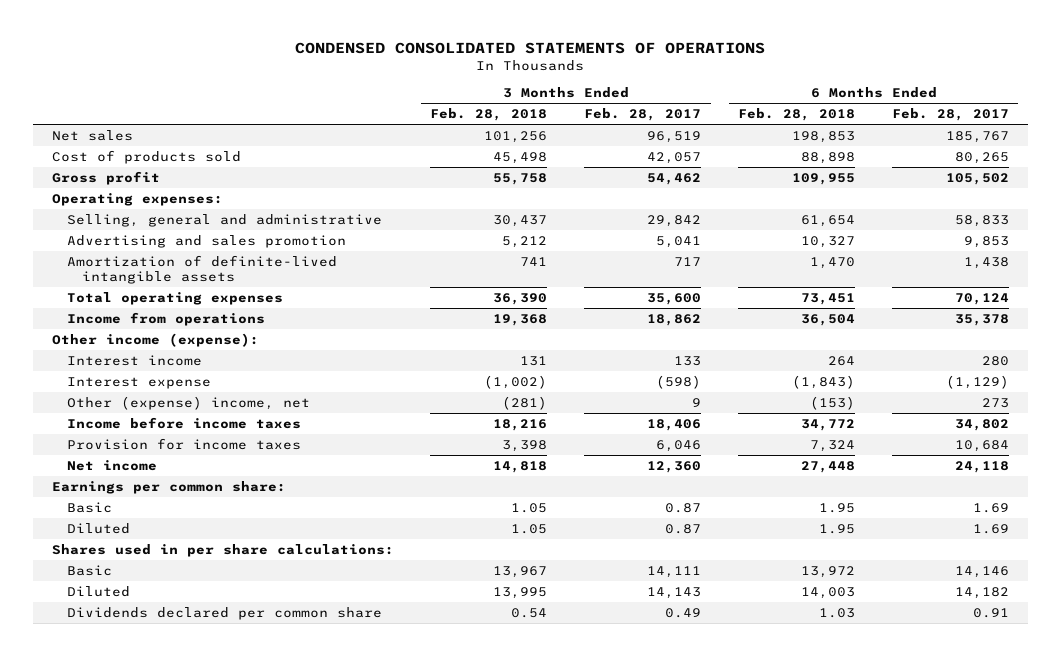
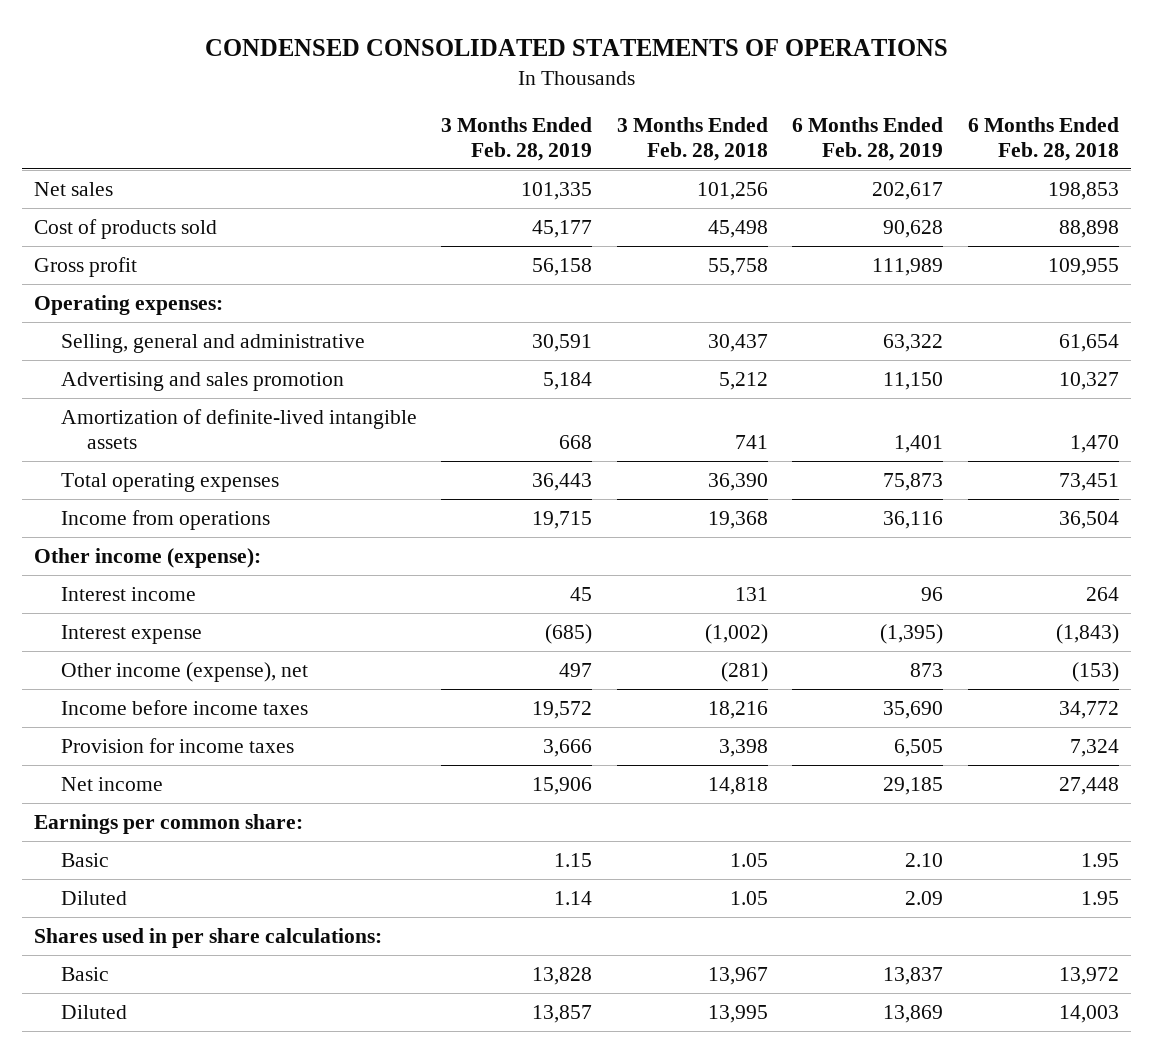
- | 3 Months Ended Feb. 28, 2018 | 3 Months Ended Feb. 28, 2017 | 6 Months Ended Feb. 28, 2018 | 6 Months Ended Feb. 28, 2017
+ | 3 Months Ended Feb. 28, 2019 | 3 Months Ended Feb. 28, 2018 | 6 Months Ended Feb. 28, 2019 | 6 Months Ended Feb. 28, 2018
- Other (expense) income, net | (281) | 9 | (153) | 273
+ Other income (expense), net | 497 | (281) | 873 | (153)
- Dividends declared per common share | 0.54 | 0.49 | 1.03 | 0.91

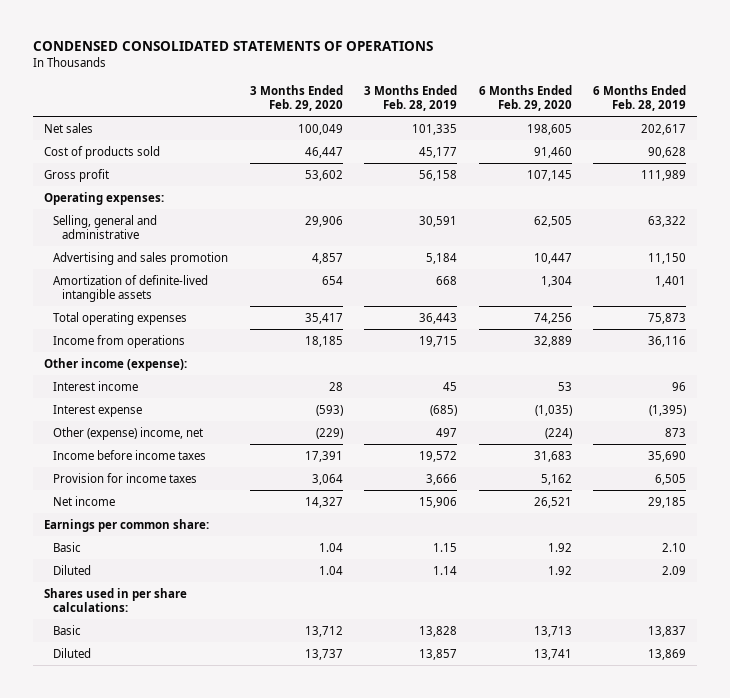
- | 3 Months Ended Feb. 28, 2019 | 3 Months Ended Feb. 28, 2018 | 6 Months Ended Feb. 28, 2019 | 6 Months Ended Feb. 28, 2018
+ | 3 Months Ended Feb. 29, 2020 | 3 Months Ended Feb. 28, 2019 | 6 Months Ended Feb. 29, 2020 | 6 Months Ended Feb. 28, 2019
- Other income (expense), net | 497 | (281) | 873 | (153)
+ Other (expense) income, net | (229) | 497 | (224) | 873

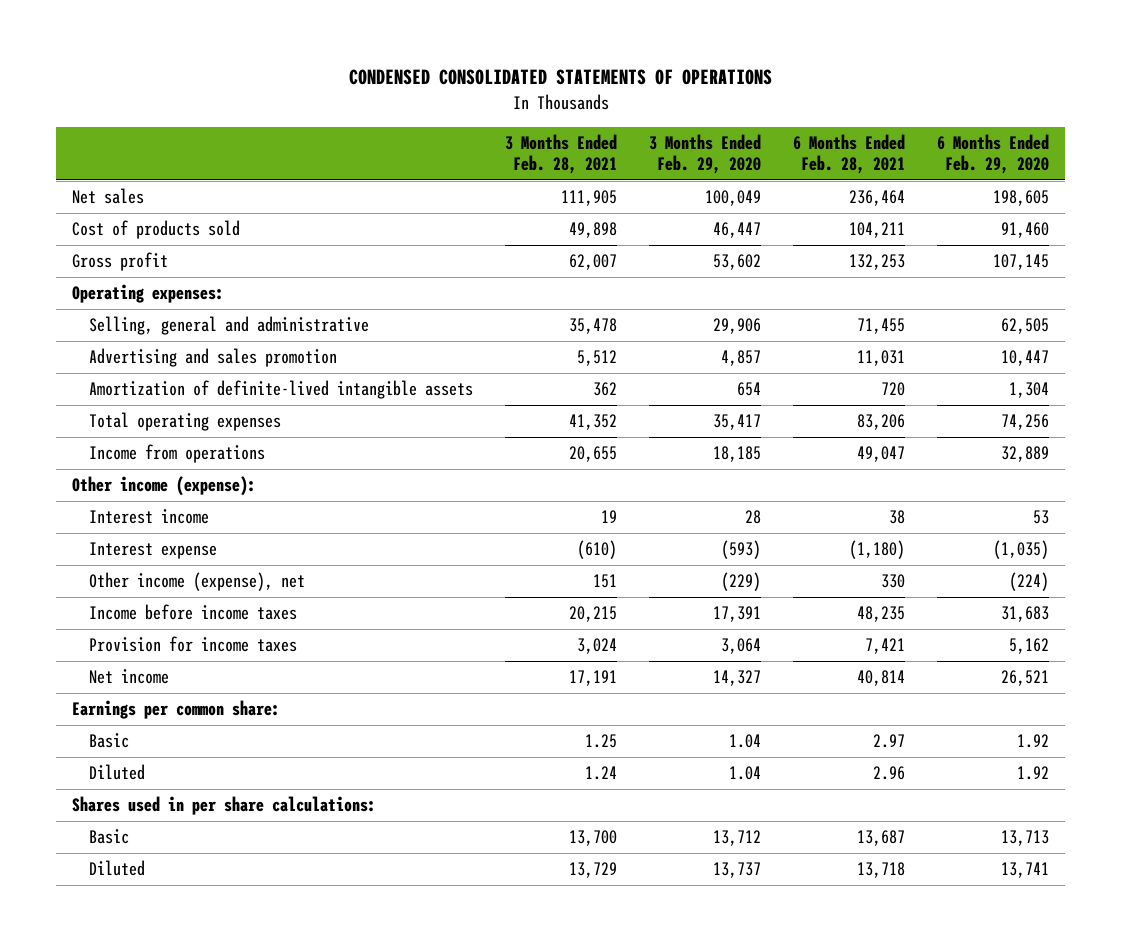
- | 3 Months Ended Feb. 29, 2020 | 3 Months Ended Feb. 28, 2019 | 6 Months Ended Feb. 29, 2020 | 6 Months Ended Feb. 28, 2019
+ | 3 Months Ended Feb. 28, 2021 | 3 Months Ended Feb. 29, 2020 | 6 Months Ended Feb. 28, 2021 | 6 Months Ended Feb. 29, 2020
- Other (expense) income, net | (229) | 497 | (224) | 873
+ Other income (expense), net | 151 | (229) | 330 | (224)

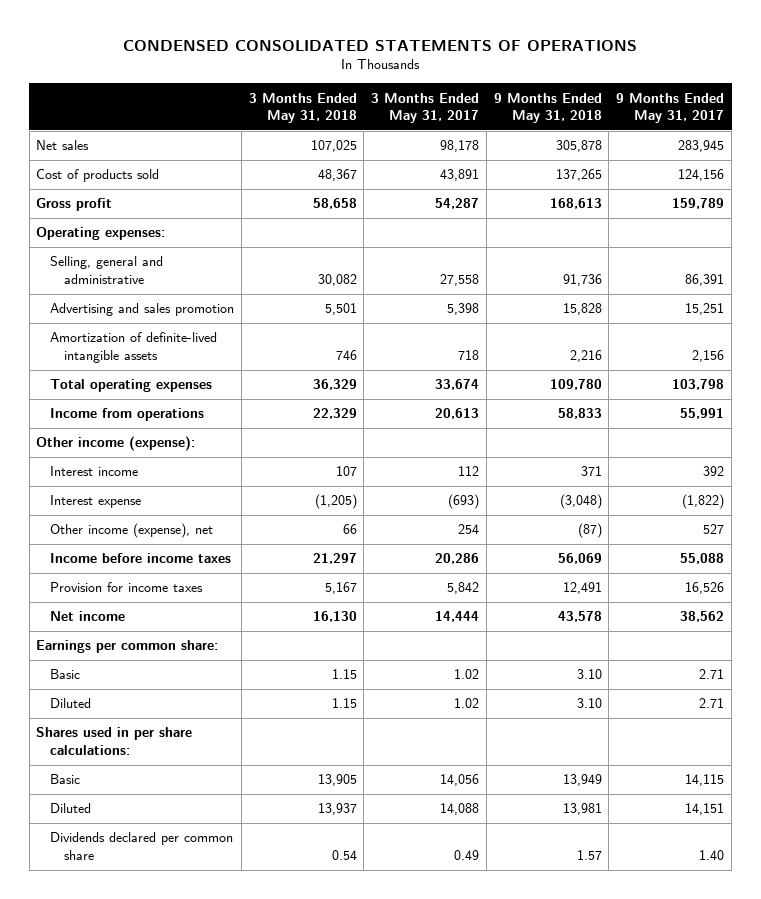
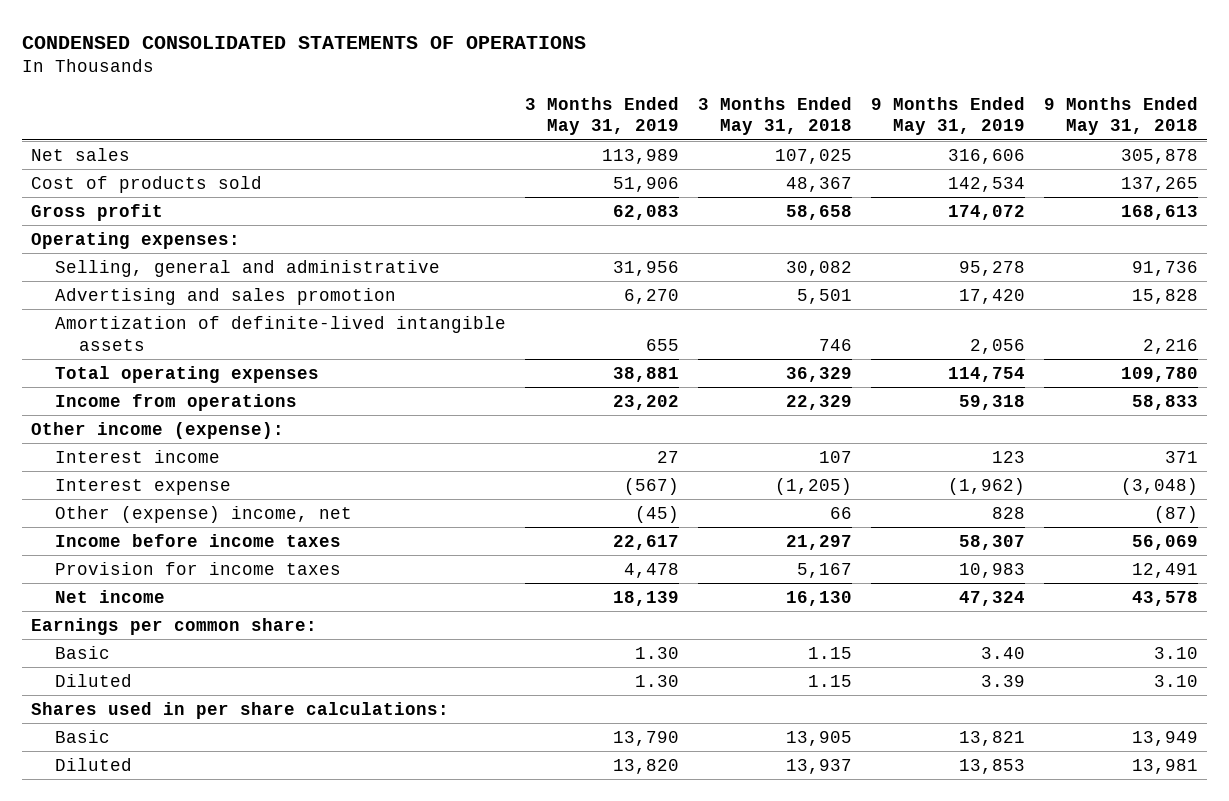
- | 3 Months Ended May 31, 2018 | 3 Months Ended May 31, 2017 | 9 Months Ended May 31, 2018 | 9 Months Ended May 31, 2017
+ | 3 Months Ended May 31, 2019 | 3 Months Ended May 31, 2018 | 9 Months Ended May 31, 2019 | 9 Months Ended May 31, 2018
- Other income (expense), net | 66 | 254 | (87) | 527
+ Other (expense) income, net | (45) | 66 | 828 | (87)
- Dividends declared per common share | 0.54 | 0.49 | 1.57 | 1.40

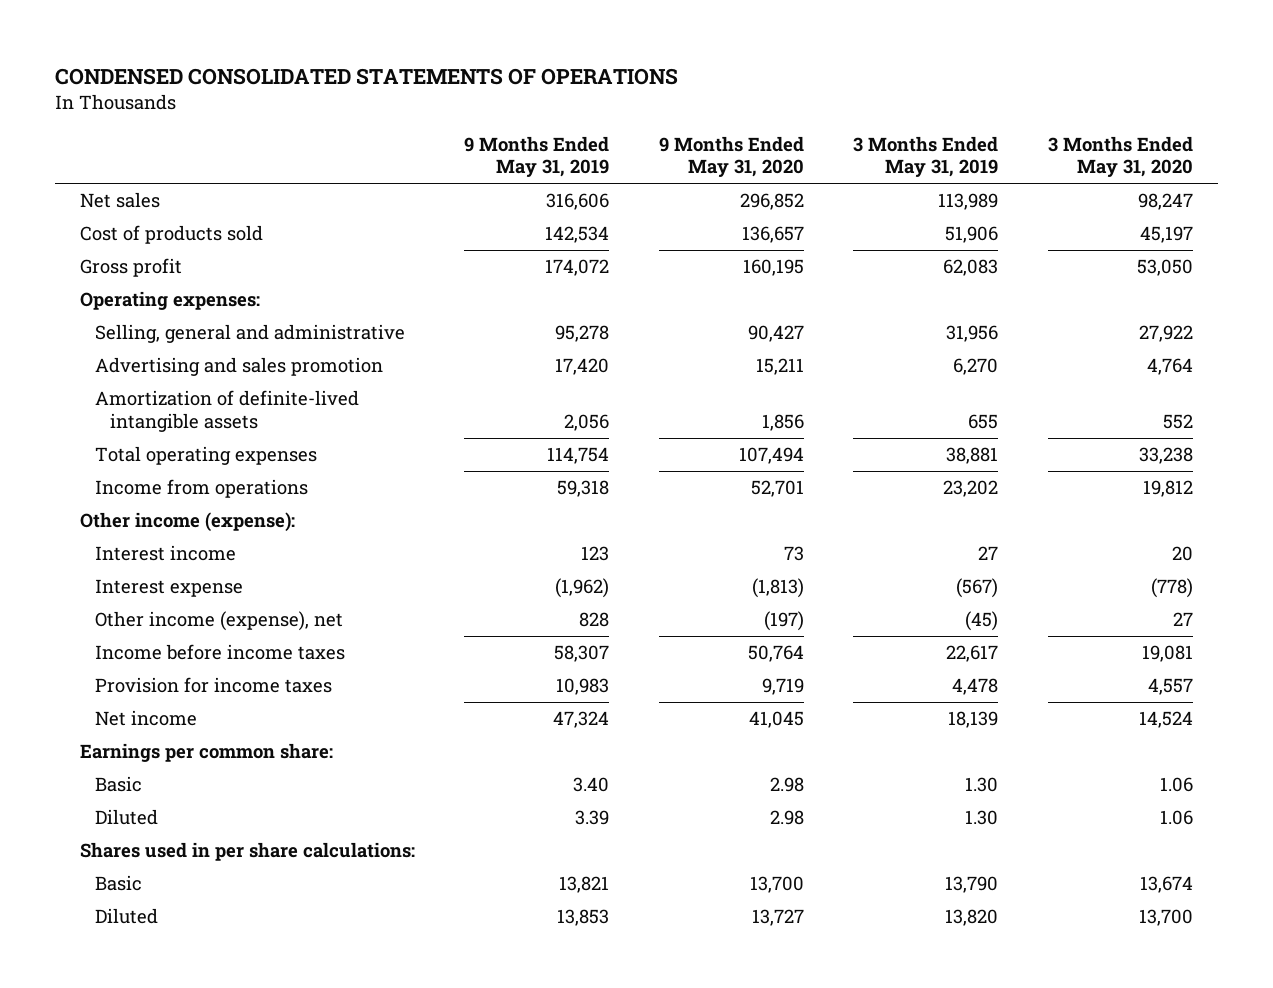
- | 3 Months Ended May 31, 2019 | 3 Months Ended May 31, 2018 | 9 Months Ended May 31, 2019 | 9 Months Ended May 31, 2018
+ | 9 Months Ended May 31, 2019 | 9 Months Ended May 31, 2020 | 3 Months Ended May 31, 2019 | 3 Months Ended May 31, 2020
- Other (expense) income, net | (45) | 66 | 828 | (87)
+ Other income (expense), net | 828 | (197) | (45) | 27

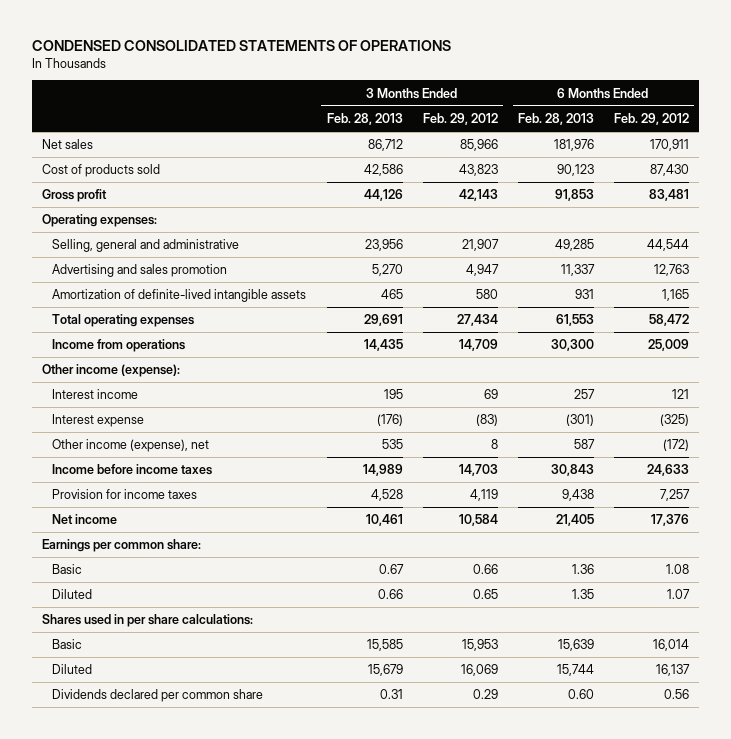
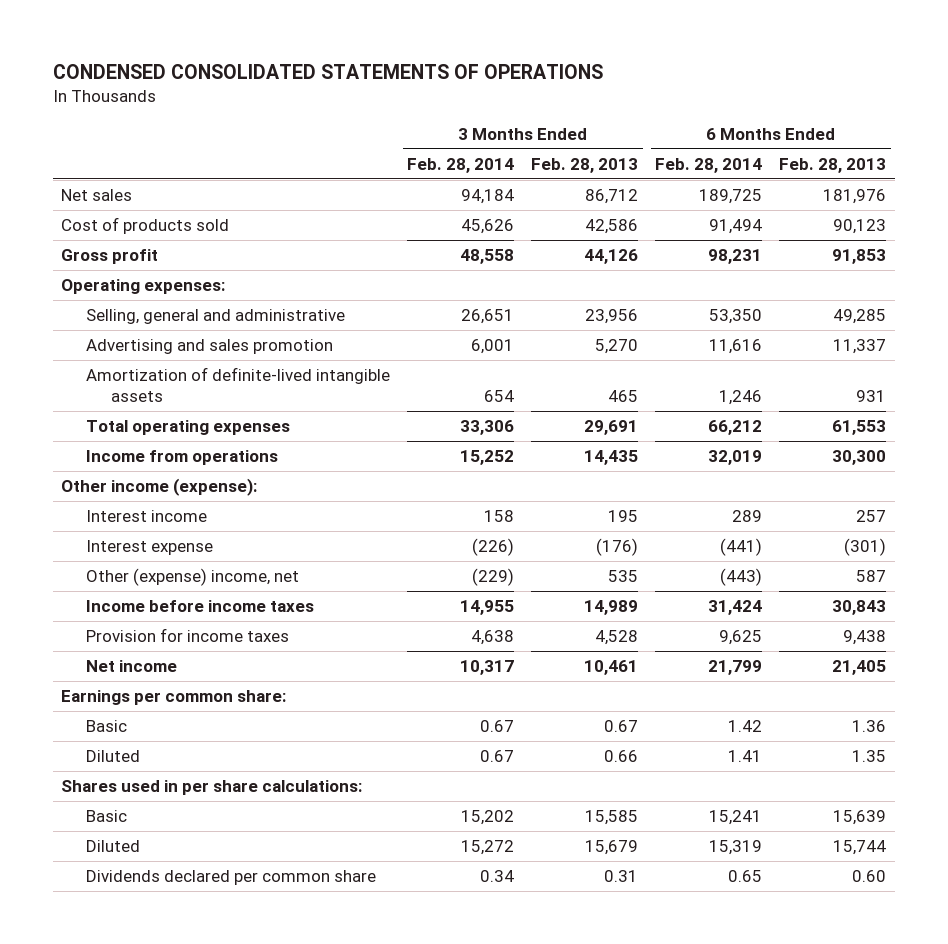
- | 3 Months Ended Feb. 28, 2013 | 3 Months Ended Feb. 29, 2012 | 6 Months Ended Feb. 28, 2013 | 6 Months Ended Feb. 29, 2012
+ | 3 Months Ended Feb. 28, 2014 | 3 Months Ended Feb. 28, 2013 | 6 Months Ended Feb. 28, 2014 | 6 Months Ended Feb. 28, 2013
- Other income (expense), net | 535 | 8 | 587 | (172)
+ Other (expense) income, net | (229) | 535 | (443) | 587

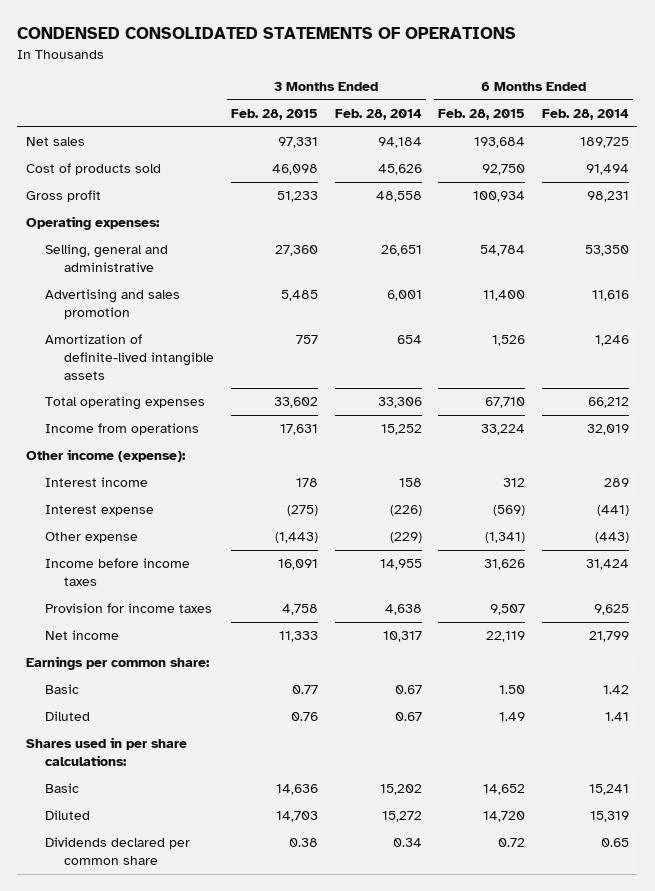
- | 3 Months Ended Feb. 28, 2014 | 3 Months Ended Feb. 28, 2013 | 6 Months Ended Feb. 28, 2014 | 6 Months Ended Feb. 28, 2013
+ | 3 Months Ended Feb. 28, 2015 | 3 Months Ended Feb. 28, 2014 | 6 Months Ended Feb. 28, 2015 | 6 Months Ended Feb. 28, 2014
- Other (expense) income, net | (229) | 535 | (443) | 587
+ Other expense | (1,443) | (229) | (1,341) | (443)

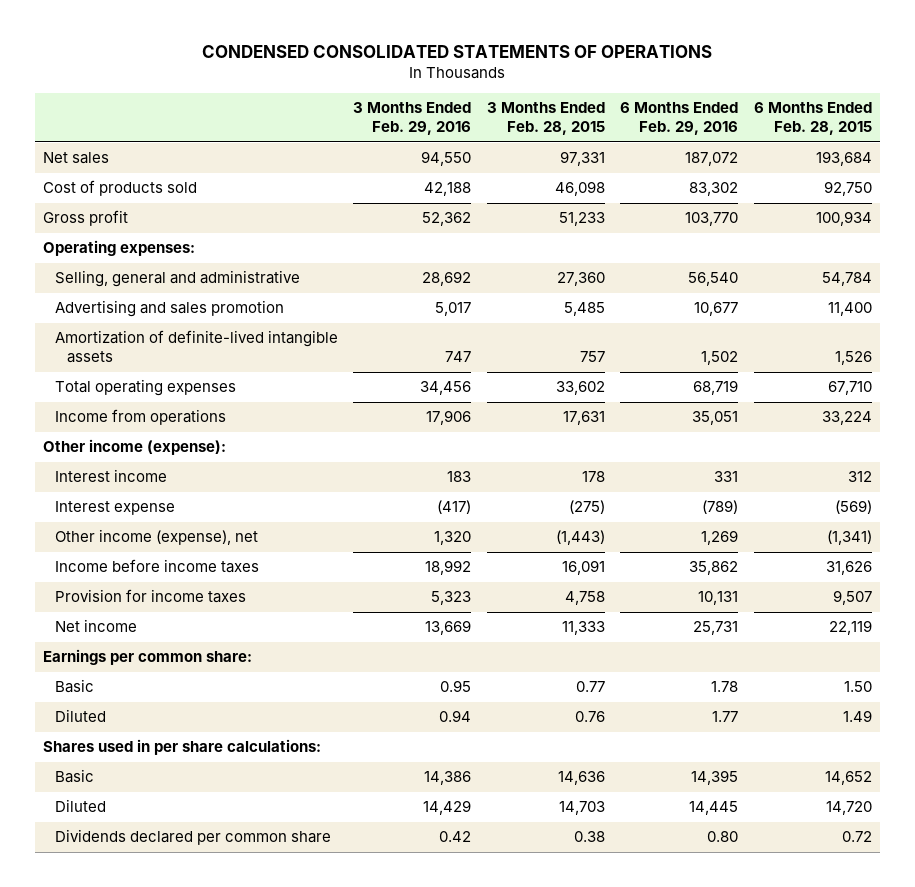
- | 3 Months Ended Feb. 28, 2015 | 3 Months Ended Feb. 28, 2014 | 6 Months Ended Feb. 28, 2015 | 6 Months Ended Feb. 28, 2014
+ | 3 Months Ended Feb. 29, 2016 | 3 Months Ended Feb. 28, 2015 | 6 Months Ended Feb. 29, 2016 | 6 Months Ended Feb. 28, 2015
- Other expense | (1,443) | (229) | (1,341) | (443)
+ Other income (expense), net | 1,320 | (1,443) | 1,269 | (1,341)

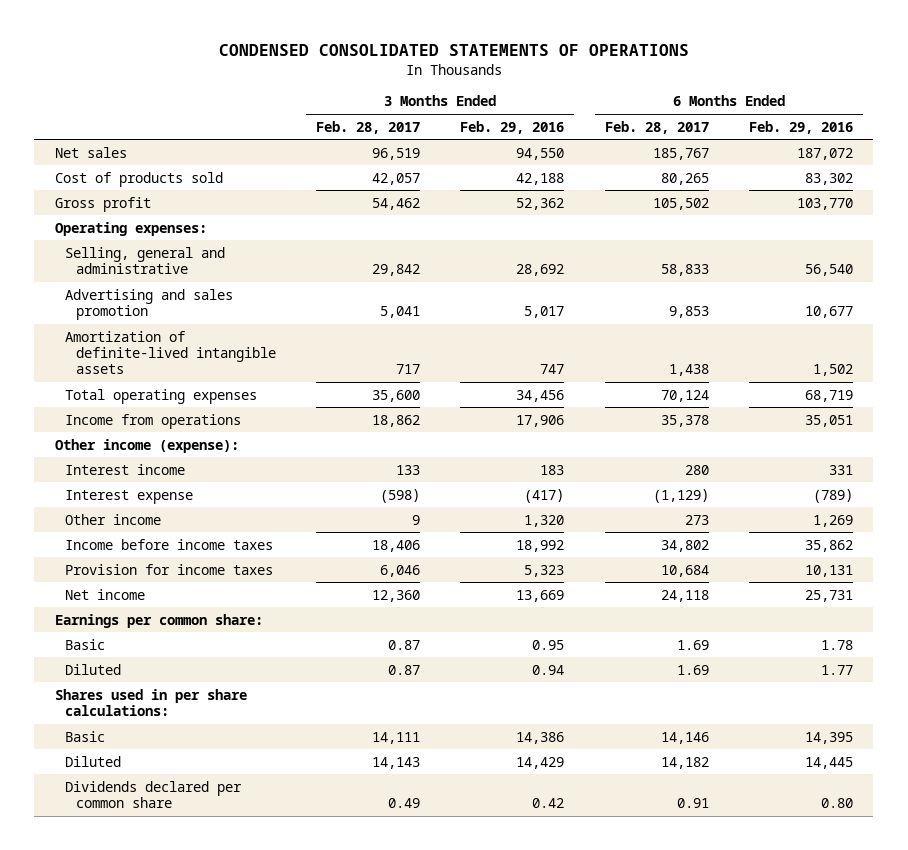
- | 3 Months Ended Feb. 29, 2016 | 3 Months Ended Feb. 28, 2015 | 6 Months Ended Feb. 29, 2016 | 6 Months Ended Feb. 28, 2015
+ | 3 Months Ended Feb. 28, 2017 | 3 Months Ended Feb. 29, 2016 | 6 Months Ended Feb. 28, 2017 | 6 Months Ended Feb. 29, 2016
- Other income (expense), net | 1,320 | (1,443) | 1,269 | (1,341)
+ Other income | 9 | 1,320 | 273 | 1,269

